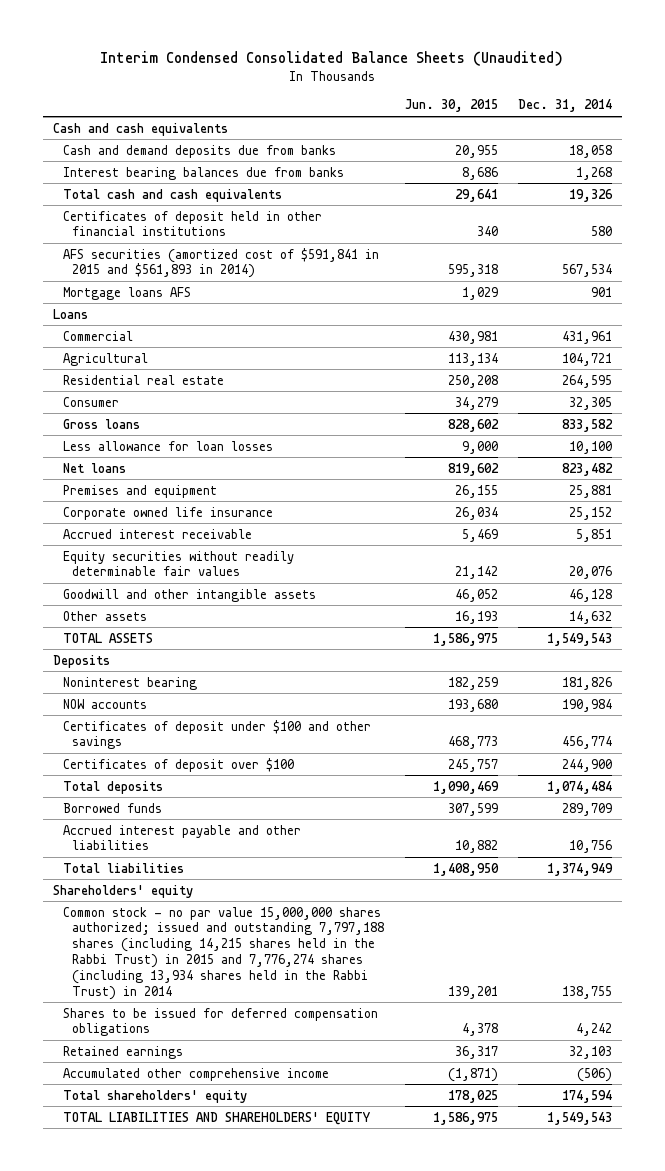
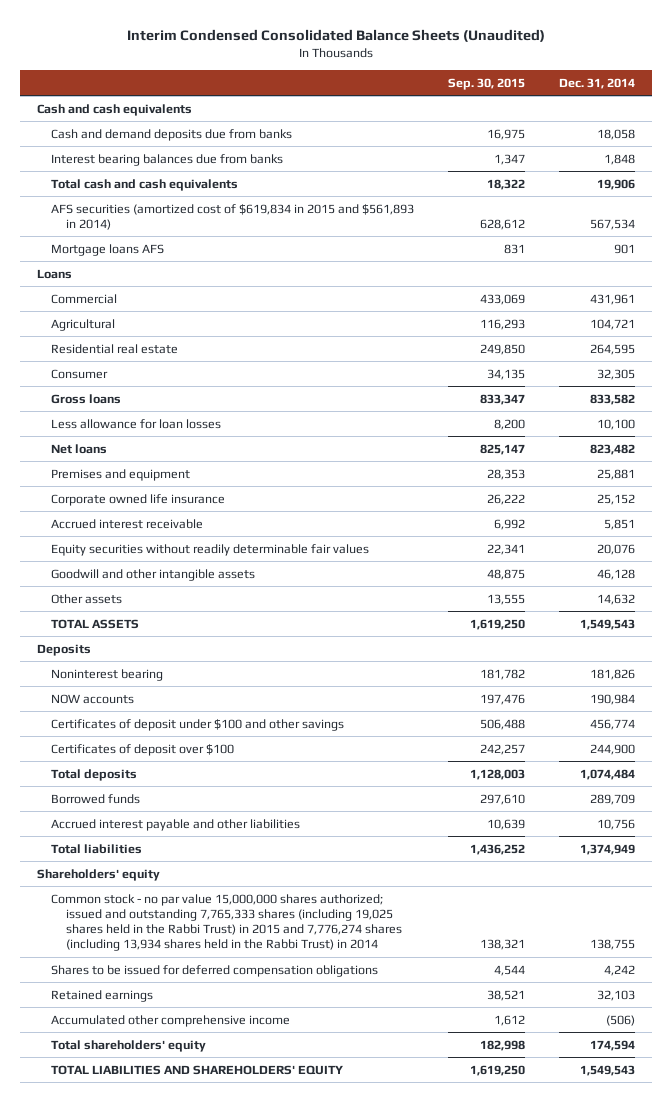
- | Jun. 30, 2015 | Dec. 31, 2014
+ | Sep. 30, 2015 | Dec. 31, 2014
- Interest bearing balances due from banks | 8,686 | 1,268
- Total cash and cash equivalents | 29,641 | 19,326
- Certificates of deposit held in other financial institutions | 340 | 580
- AFS securities (amortized cost of $591,841 in 2015 and $561,893 in 2014) | 595,318 | 567,534
+ Interest bearing balances due from banks | 1,347 | 1,848
+ Total cash and cash equivalents | 18,322 | 19,906
+ AFS securities (amortized cost of $619,834 in 2015 and $561,893 in 2014) | 628,612 | 567,534
- Common stock - no par value 15,000,000 shares authorized; issued and outstanding 7,797,188 shares (including 14,215 shares held in the Rabbi Trust) in 2015 and 7,776,274 shares (including 13,934 shares held in the Rabbi Trust) in 2014 | 139,201 | 138,755
+ Common stock - no par value 15,000,000 shares authorized; issued and outstanding 7,765,333 shares (including 19,025 shares held in the Rabbi Trust) in 2015 and 7,776,274 shares (including 13,934 shares held in the Rabbi Trust) in 2014 | 138,321 | 138,755

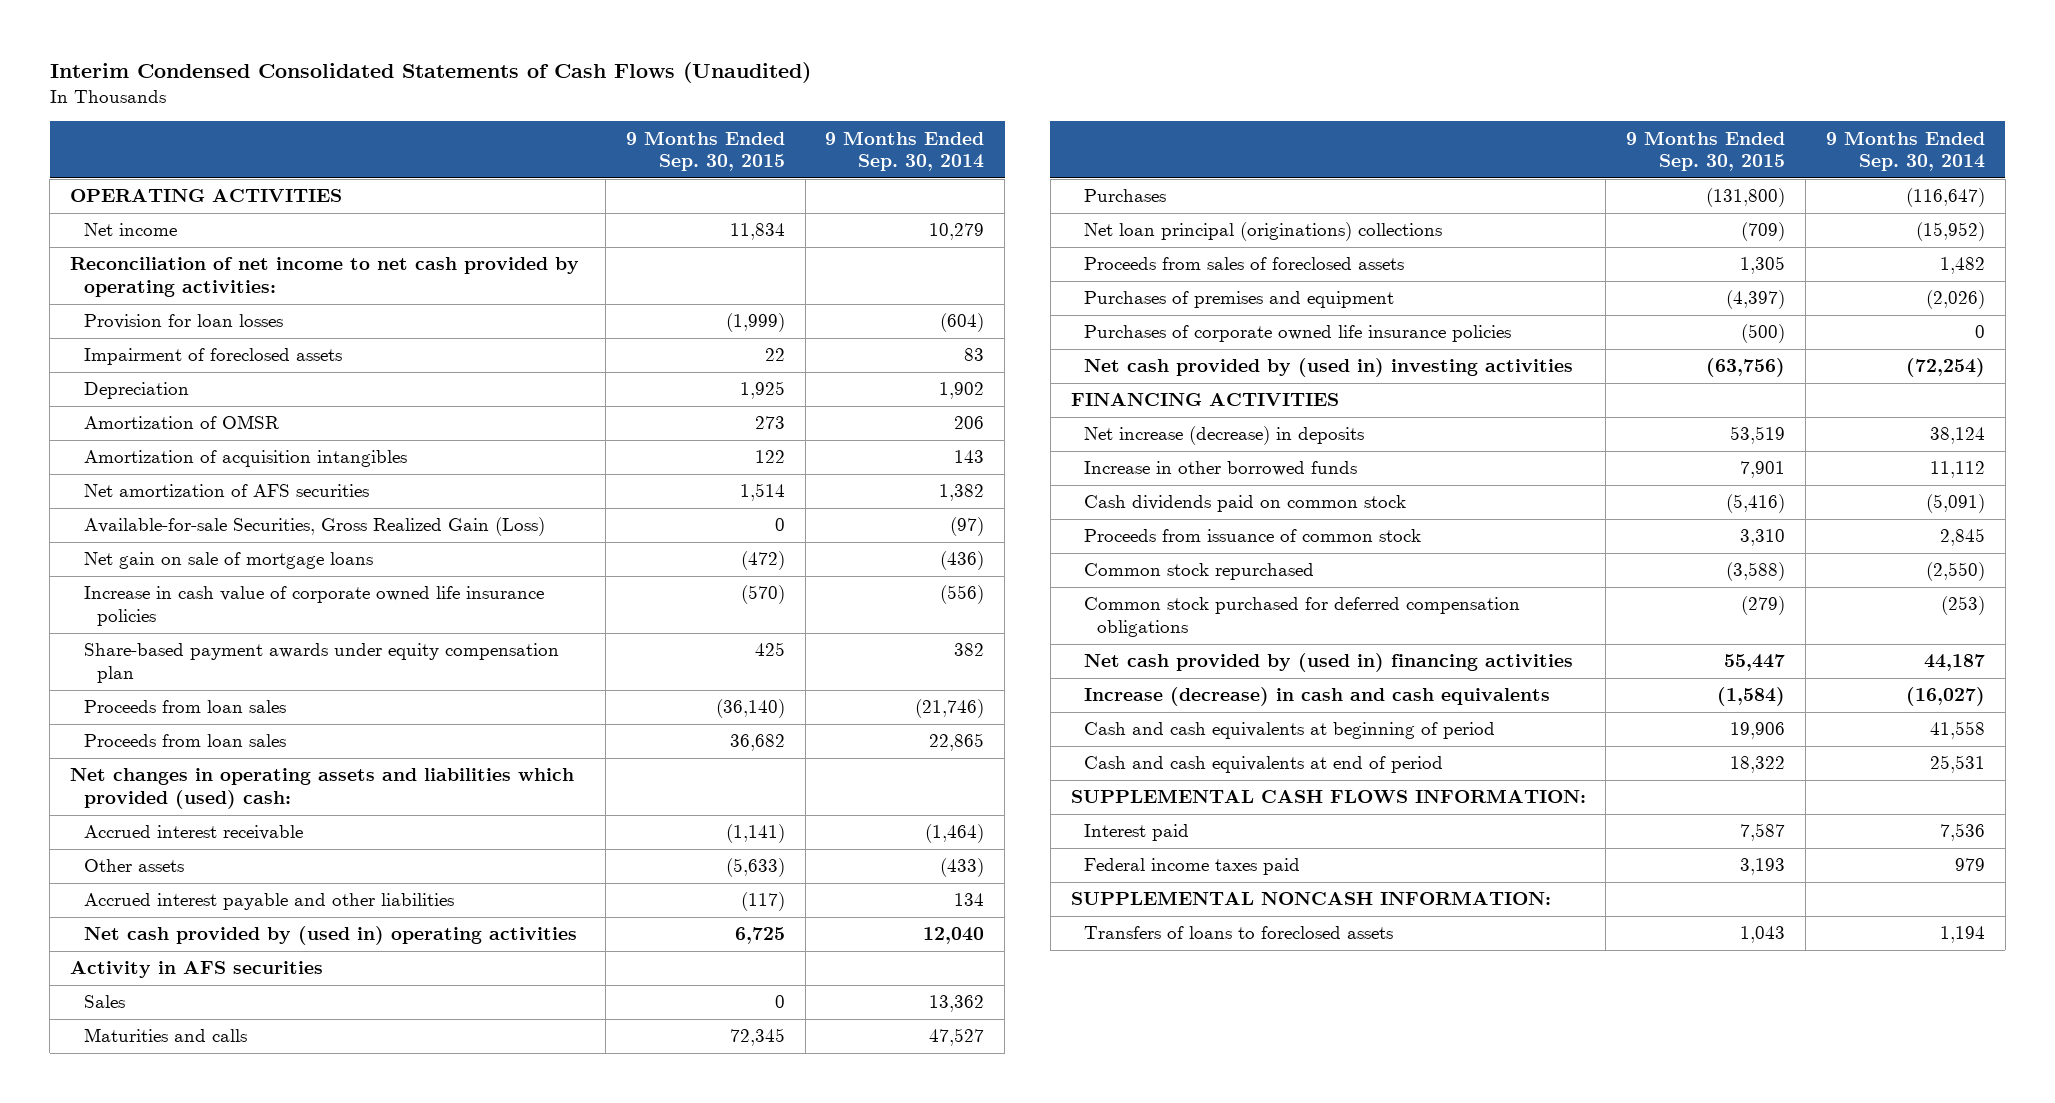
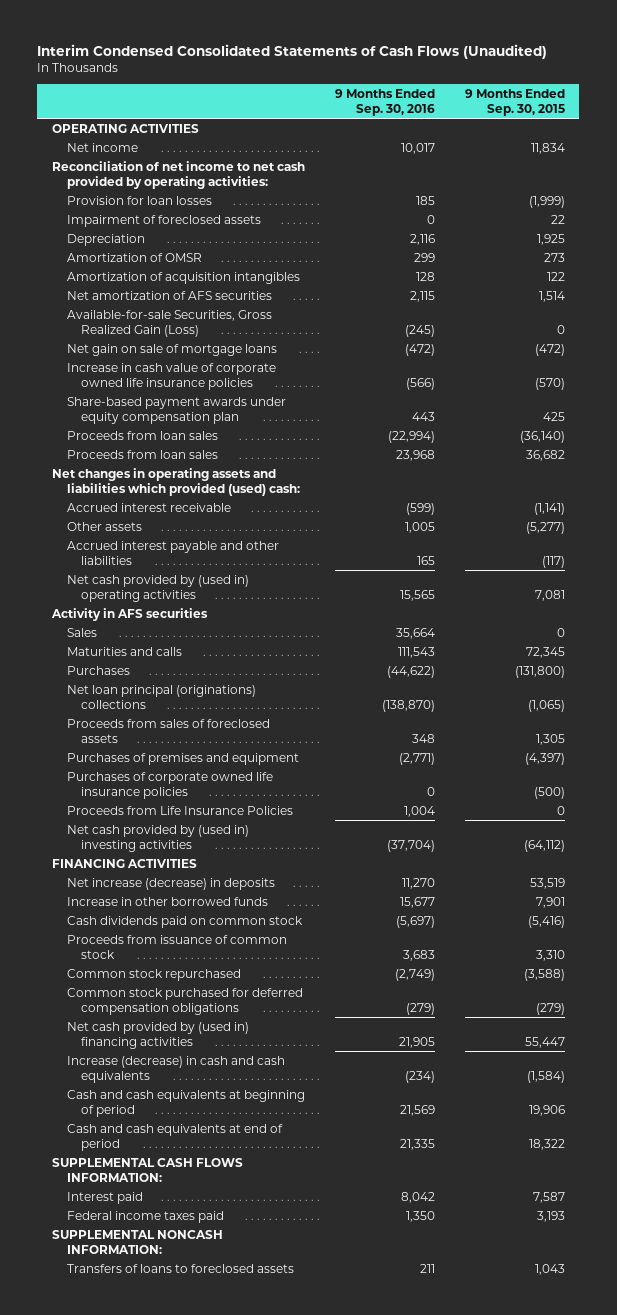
- | 9 Months Ended Sep. 30, 2015 | 9 Months Ended Sep. 30, 2014
+ | 9 Months Ended Sep. 30, 2016 | 9 Months Ended Sep. 30, 2015
- Other assets | (5,633) | (433)
+ Other assets | 1,005 | (5,277)
- Net cash provided by (used in) operating activities | 6,725 | 12,040
+ Net cash provided by (used in) operating activities | 15,565 | 7,081
- Net loan principal (originations) collections | (709) | (15,952)
+ Net loan principal (originations) collections | (138,870) | (1,065)
- Net cash provided by (used in) investing activities | (63,756) | (72,254)
+ Proceeds from Life Insurance Policies | 1,004 | 0
+ Net cash provided by (used in) investing activities | (37,704) | (64,112)

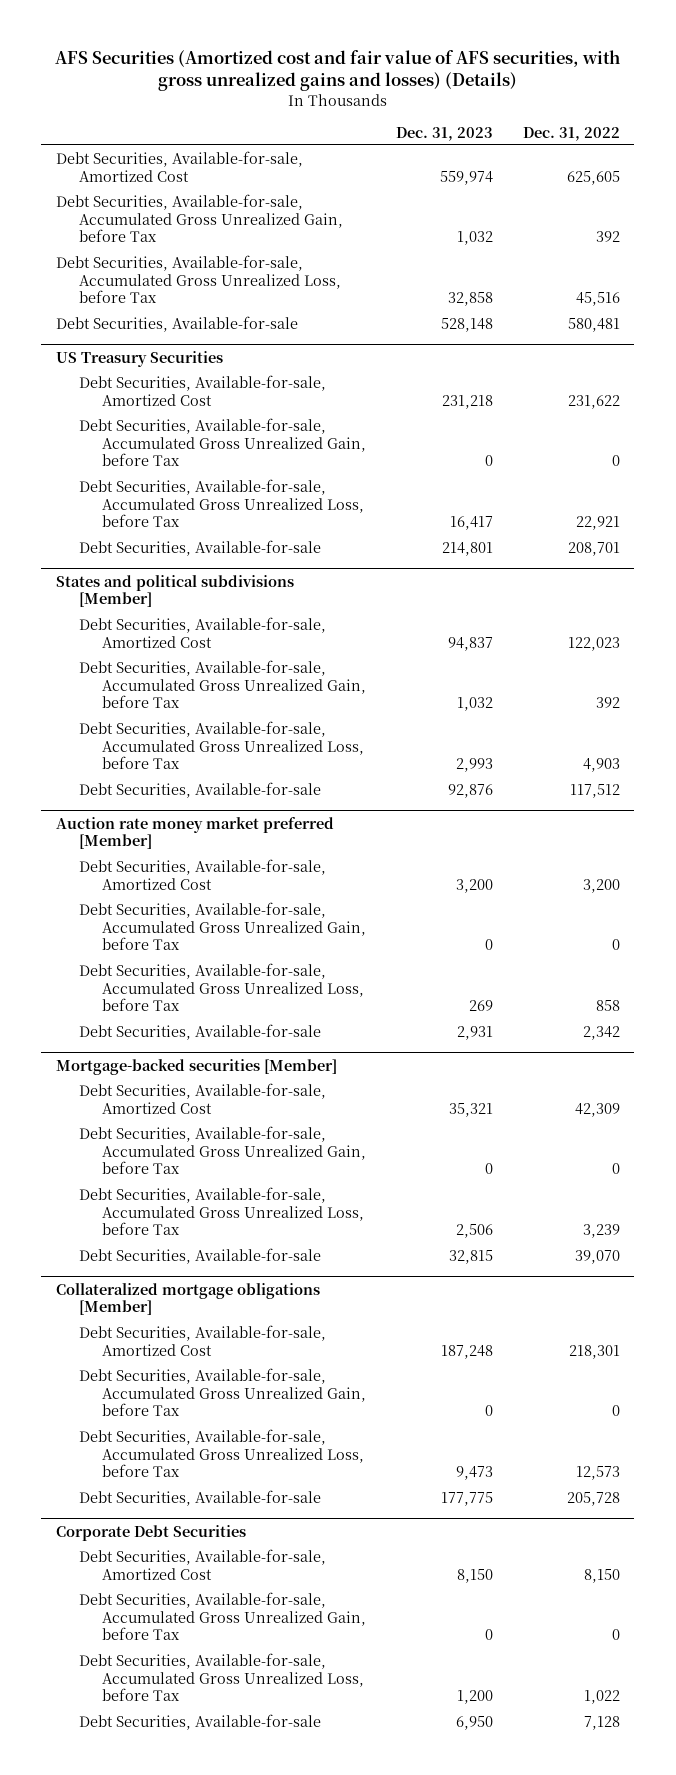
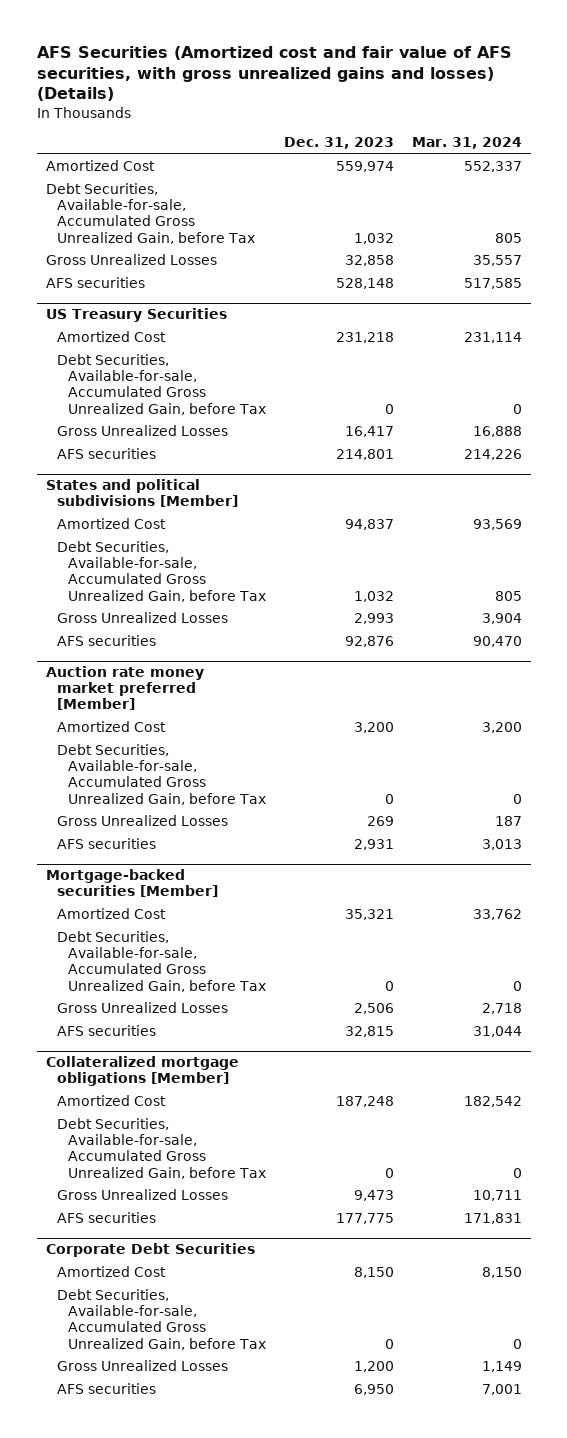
- | Dec. 31, 2023 | Dec. 31, 2022
+ | Dec. 31, 2023 | Mar. 31, 2024
- Debt Securities, Available-for-sale, Amortized Cost | 559,974 | 625,605
+ Amortized Cost | 559,974 | 552,337
- Debt Securities, Available-for-sale, Accumulated Gross Unrealized Loss, before Tax | 32,858 | 45,516
- Debt Securities, Available-for-sale | 528,148 | 580,481
+ Gross Unrealized Losses | 32,858 | 35,557
+ AFS securities | 528,148 | 517,585
@ US Treasury Securities
- Debt Securities, Available-for-sale, Amortized Cost | 231,218 | 231,622
+ Amortized Cost | 231,218 | 231,114
- Debt Securities, Available-for-sale, Accumulated Gross Unrealized Loss, before Tax | 16,417 | 22,921
- Debt Securities, Available-for-sale | 214,801 | 208,701
+ Gross Unrealized Losses | 16,417 | 16,888
+ AFS securities | 214,801 | 214,226
@ States and political subdivisions [Member]
- Debt Securities, Available-for-sale, Amortized Cost | 94,837 | 122,023
+ Amortized Cost | 94,837 | 93,569
- Debt Securities, Available-for-sale, Accumulated Gross Unrealized Loss, before Tax | 2,993 | 4,903
- Debt Securities, Available-for-sale | 92,876 | 117,512
+ Gross Unrealized Losses | 2,993 | 3,904
+ AFS securities | 92,876 | 90,470
@ Auction rate money market preferred [Member]
- Debt Securities, Available-for-sale, Amortized Cost | 3,200 | 3,200
+ Amortized Cost | 3,200 | 3,200
- Debt Securities, Available-for-sale, Accumulated Gross Unrealized Loss, before Tax | 269 | 858
- Debt Securities, Available-for-sale | 2,931 | 2,342
+ Gross Unrealized Losses | 269 | 187
+ AFS securities | 2,931 | 3,013
@ Mortgage-backed securities [Member]
- Debt Securities, Available-for-sale, Amortized Cost | 35,321 | 42,309
+ Amortized Cost | 35,321 | 33,762
- Debt Securities, Available-for-sale, Accumulated Gross Unrealized Loss, before Tax | 2,506 | 3,239
- Debt Securities, Available-for-sale | 32,815 | 39,070
+ Gross Unrealized Losses | 2,506 | 2,718
+ AFS securities | 32,815 | 31,044
@ Collateralized mortgage obligations [Member]
- Debt Securities, Available-for-sale, Amortized Cost | 187,248 | 218,301
+ Amortized Cost | 187,248 | 182,542
- Debt Securities, Available-for-sale, Accumulated Gross Unrealized Loss, before Tax | 9,473 | 12,573
- Debt Securities, Available-for-sale | 177,775 | 205,728
+ Gross Unrealized Losses | 9,473 | 10,711
+ AFS securities | 177,775 | 171,831
@ Corporate Debt Securities
- Debt Securities, Available-for-sale, Amortized Cost | 8,150 | 8,150
+ Amortized Cost | 8,150 | 8,150
- Debt Securities, Available-for-sale, Accumulated Gross Unrealized Loss, before Tax | 1,200 | 1,022
- Debt Securities, Available-for-sale | 6,950 | 7,128
+ Gross Unrealized Losses | 1,200 | 1,149
+ AFS securities | 6,950 | 7,001

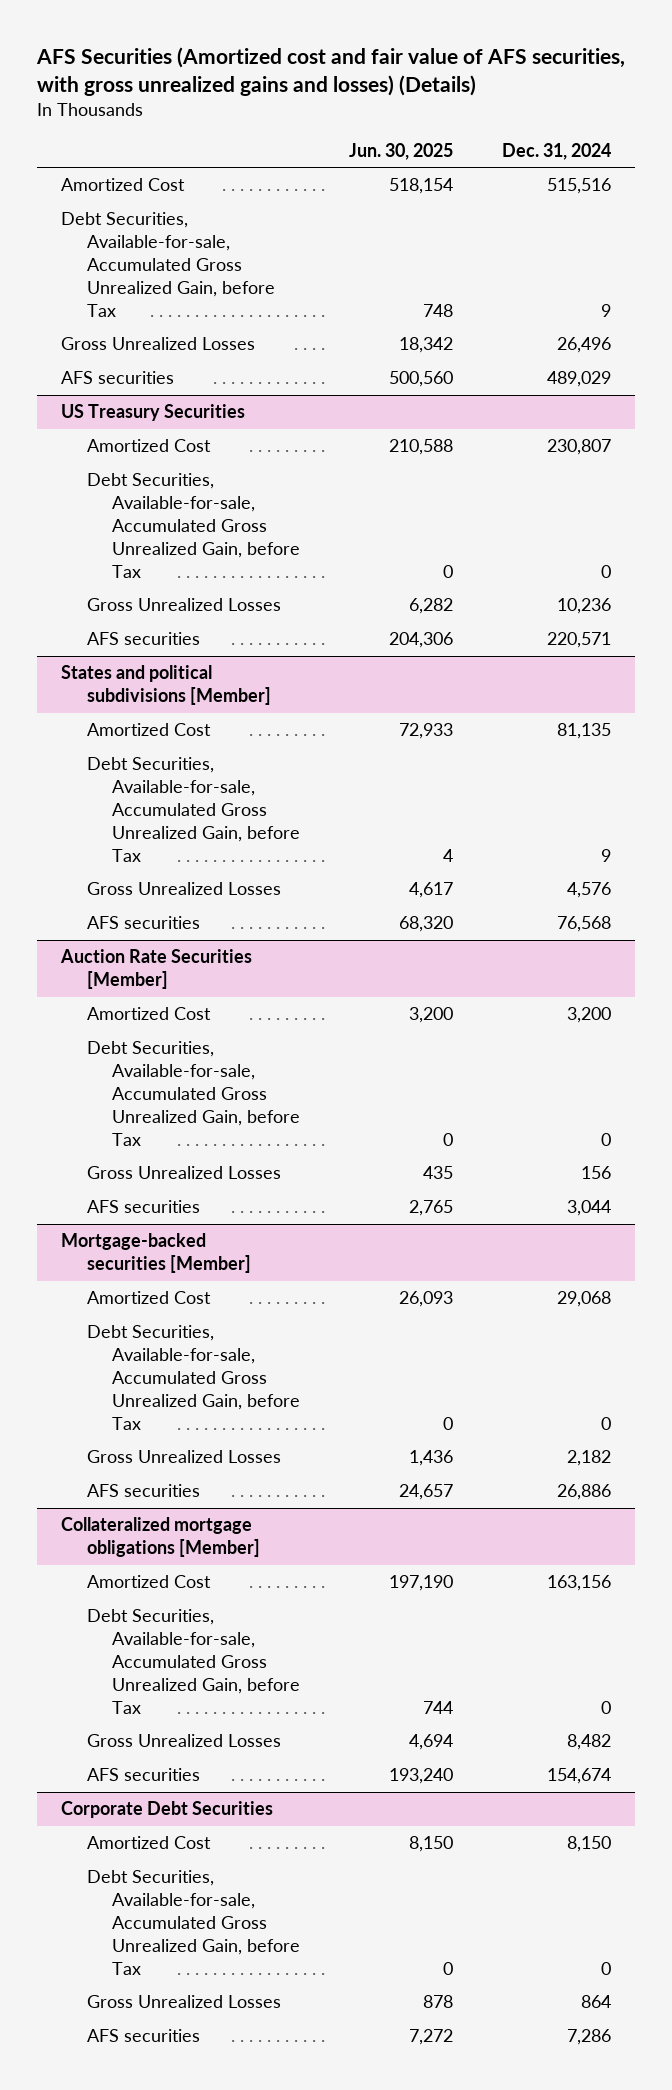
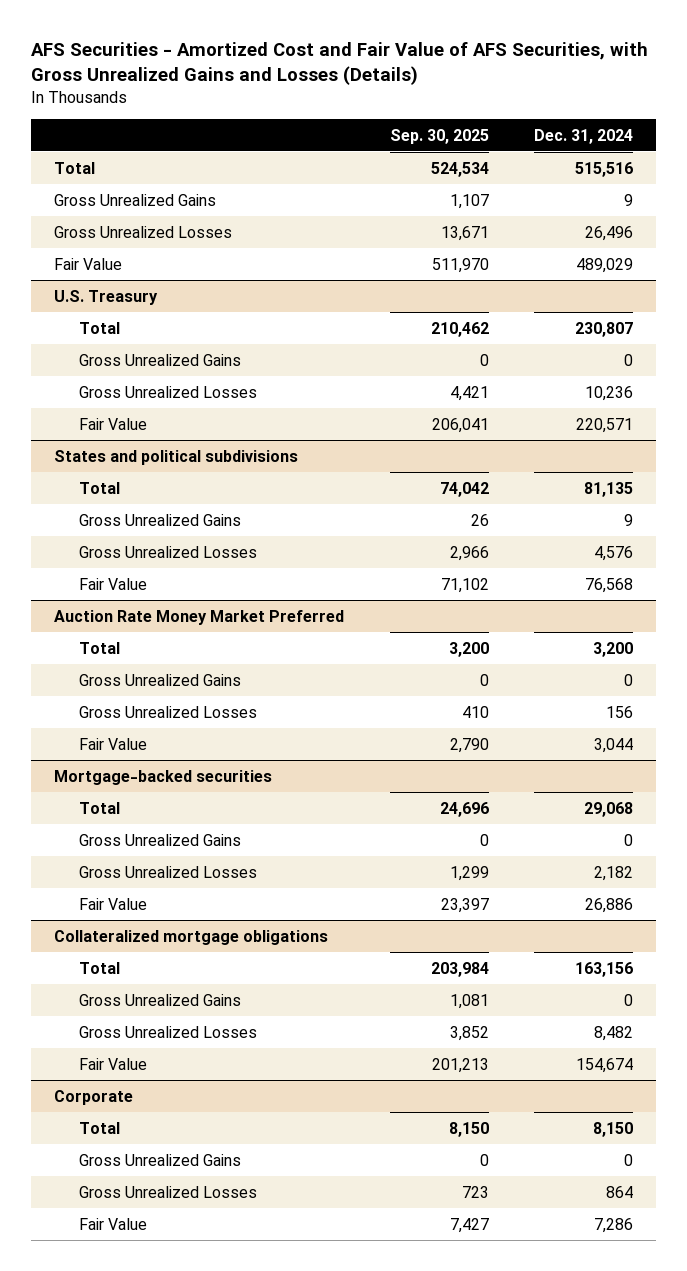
- AFS Securities (Amortized cost and fair value of AFS securities, with gross unrealized gains and losses) (Details)
+ AFS Securities - Amortized Cost and Fair Value of AFS Securities, with Gross Unrealized Gains and Losses (Details)
- | Jun. 30, 2025 | Dec. 31, 2024
+ | Sep. 30, 2025 | Dec. 31, 2024
- Amortized Cost | 518,154 | 515,516
- Debt Securities, Available-for-sale, Accumulated Gross Unrealized Gain, before Tax | 748 | 9
+ Total | 524,534 | 515,516
+ Gross Unrealized Gains | 1,107 | 9
- AFS securities | 500,560 | 489,029
- US Treasury Securities
- Amortized Cost | 210,588 | 230,807
- Debt Securities, Available-for-sale, Accumulated Gross Unrealized Gain, before Tax | 0 | 0
+ Fair Value | 511,970 | 489,029
+ U.S. Treasury
+ Total | 210,462 | 230,807
+ Gross Unrealized Gains | 0 | 0
- AFS securities | 204,306 | 220,571
- States and political subdivisions [Member]
- Amortized Cost | 72,933 | 81,135
- Debt Securities, Available-for-sale, Accumulated Gross Unrealized Gain, before Tax | 4 | 9
+ Fair Value | 206,041 | 220,571
+ States and political subdivisions
+ Total | 74,042 | 81,135
+ Gross Unrealized Gains | 26 | 9
- AFS securities | 68,320 | 76,568
- Auction Rate Securities [Member]
- Amortized Cost | 3,200 | 3,200
- Debt Securities, Available-for-sale, Accumulated Gross Unrealized Gain, before Tax | 0 | 0
+ Fair Value | 71,102 | 76,568
+ Auction Rate Money Market Preferred
+ Total | 3,200 | 3,200
+ Gross Unrealized Gains | 0 | 0
- AFS securities | 2,765 | 3,044
- Mortgage-backed securities [Member]
- Amortized Cost | 26,093 | 29,068
- Debt Securities, Available-for-sale, Accumulated Gross Unrealized Gain, before Tax | 0 | 0
+ Fair Value | 2,790 | 3,044
+ Mortgage-backed securities
+ Total | 24,696 | 29,068
+ Gross Unrealized Gains | 0 | 0
- AFS securities | 24,657 | 26,886
- Collateralized mortgage obligations [Member]
- Amortized Cost | 197,190 | 163,156
- Debt Securities, Available-for-sale, Accumulated Gross Unrealized Gain, before Tax | 744 | 0
+ Fair Value | 23,397 | 26,886
+ Collateralized mortgage obligations
+ Total | 203,984 | 163,156
+ Gross Unrealized Gains | 1,081 | 0
- AFS securities | 193,240 | 154,674
- Corporate Debt Securities
- Amortized Cost | 8,150 | 8,150
- Debt Securities, Available-for-sale, Accumulated Gross Unrealized Gain, before Tax | 0 | 0
+ Fair Value | 201,213 | 154,674
+ Corporate
+ Total | 8,150 | 8,150
+ Gross Unrealized Gains | 0 | 0
- AFS securities | 7,272 | 7,286
+ Fair Value | 7,427 | 7,286

